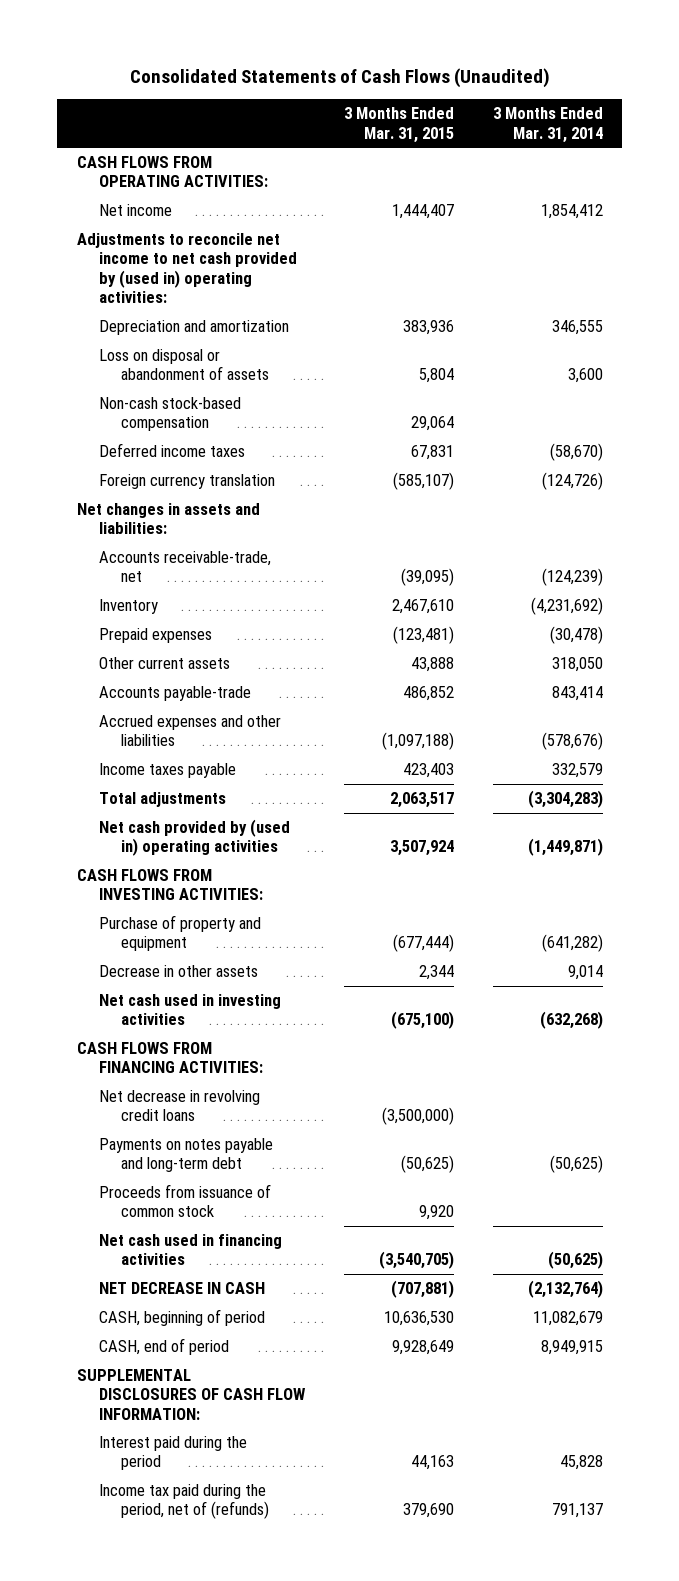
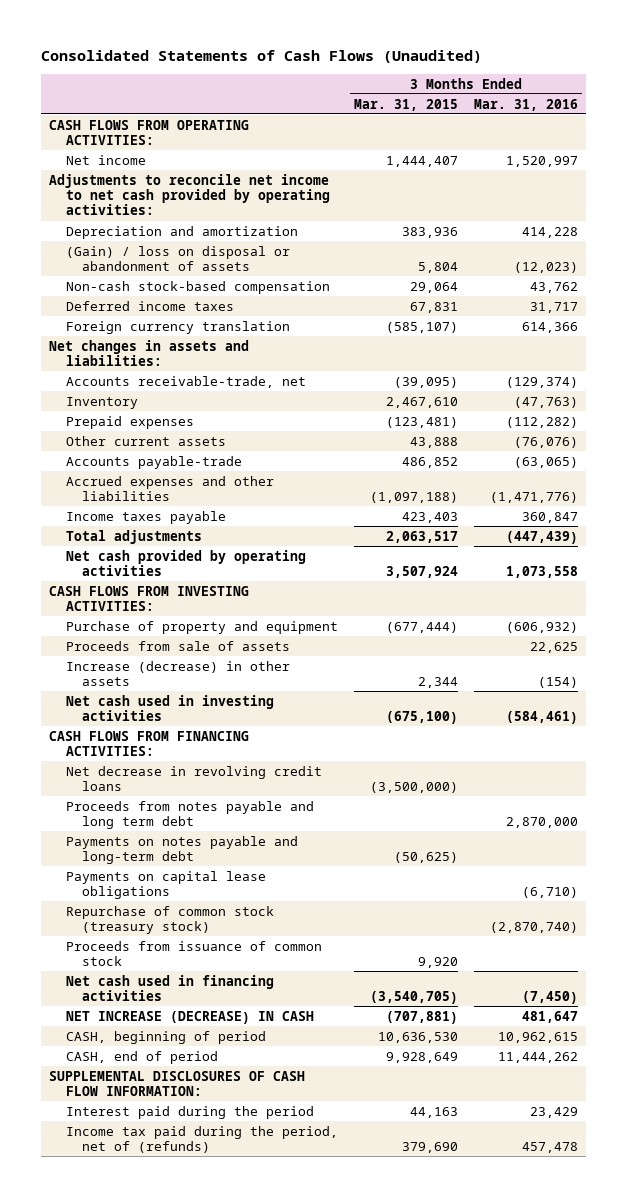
- | 3 Months Ended Mar. 31, 2015 | 3 Months Ended Mar. 31, 2014
+ | 3 Months Ended Mar. 31, 2015 | 3 Months Ended Mar. 31, 2016
- Adjustments to reconcile net income to net cash provided by (used in) operating activities:
+ Adjustments to reconcile net income to net cash provided by operating activities:
- Loss on disposal or abandonment of assets | 5,804 | 3,600
+ (Gain) / loss on disposal or abandonment of assets | 5,804 | (12,023)
- Net cash provided by (used in) operating activities | 3,507,924 | (1,449,871)
+ Net cash provided by operating activities | 3,507,924 | 1,073,558
- Decrease in other assets | 2,344 | 9,014
+ Proceeds from sale of assets | | 22,625
+ Increase (decrease) in other assets | 2,344 | (154)
+ Proceeds from notes payable and long term debt | | 2,870,000
+ Payments on capital lease obligations | | (6,710)
+ Repurchase of common stock (treasury stock) | | (2,870,740)
- NET DECREASE IN CASH | (707,881) | (2,132,764)
+ NET INCREASE (DECREASE) IN CASH | (707,881) | 481,647

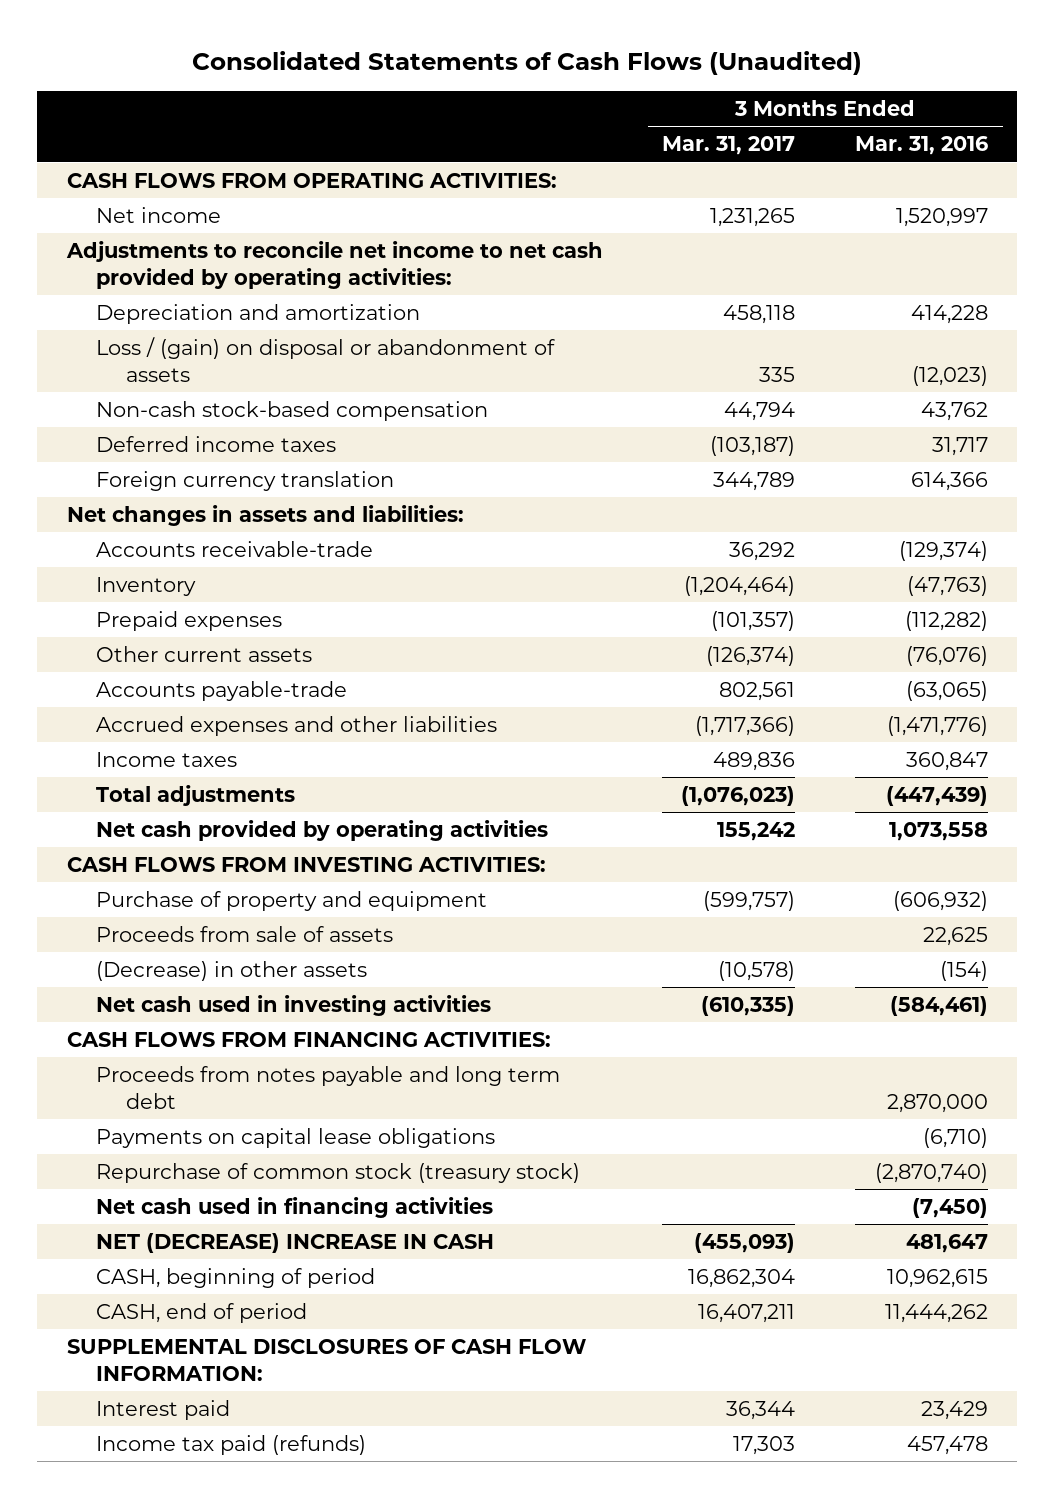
- | 3 Months Ended Mar. 31, 2015 | 3 Months Ended Mar. 31, 2016
+ | 3 Months Ended Mar. 31, 2017 | 3 Months Ended Mar. 31, 2016
- (Gain) / loss on disposal or abandonment of assets | 5,804 | (12,023)
+ Loss / (gain) on disposal or abandonment of assets | 335 | (12,023)
- Accounts receivable-trade, net | (39,095) | (129,374)
+ Accounts receivable-trade | 36,292 | (129,374)
- Income taxes payable | 423,403 | 360,847
+ Income taxes | 489,836 | 360,847
- Increase (decrease) in other assets | 2,344 | (154)
+ (Decrease) in other assets | (10,578) | (154)
- Net decrease in revolving credit loans | (3,500,000) |
- Payments on notes payable and long-term debt | (50,625) |
- Proceeds from issuance of common stock | 9,920 |
- NET INCREASE (DECREASE) IN CASH | (707,881) | 481,647
+ NET (DECREASE) INCREASE IN CASH | (455,093) | 481,647
- Interest paid during the period | 44,163 | 23,429
- Income tax paid during the period, net of (refunds) | 379,690 | 457,478
+ Interest paid | 36,344 | 23,429
+ Income tax paid (refunds) | 17,303 | 457,478

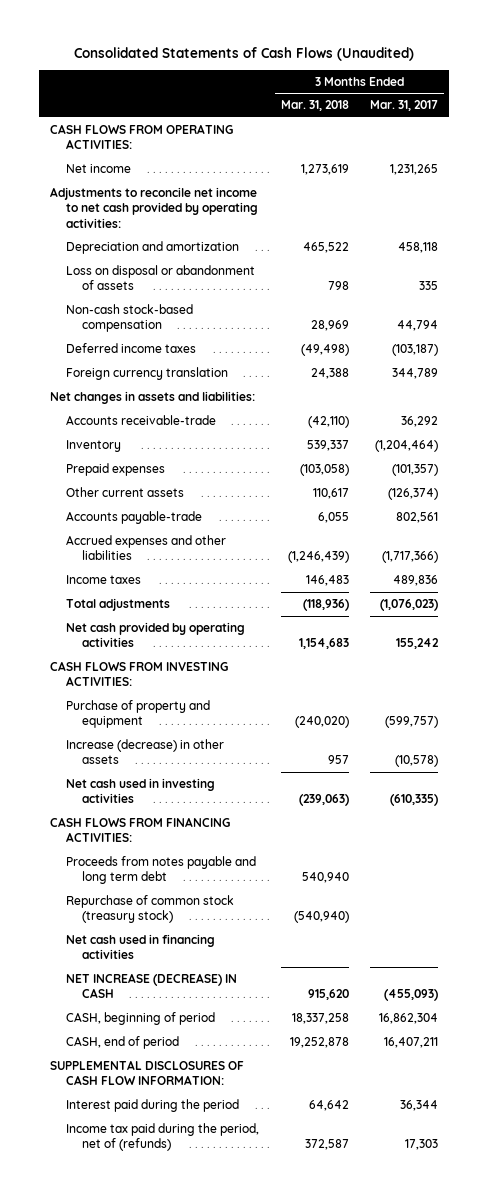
- | 3 Months Ended Mar. 31, 2017 | 3 Months Ended Mar. 31, 2016
+ | 3 Months Ended Mar. 31, 2018 | 3 Months Ended Mar. 31, 2017
- Loss / (gain) on disposal or abandonment of assets | 335 | (12,023)
+ Loss on disposal or abandonment of assets | 798 | 335
- Proceeds from sale of assets | | 22,625
- (Decrease) in other assets | (10,578) | (154)
+ Increase (decrease) in other assets | 957 | (10,578)
- Payments on capital lease obligations | | (6,710)
- NET (DECREASE) INCREASE IN CASH | (455,093) | 481,647
+ NET INCREASE (DECREASE) IN CASH | 915,620 | (455,093)
- Interest paid | 36,344 | 23,429
- Income tax paid (refunds) | 17,303 | 457,478
+ Interest paid during the period | 64,642 | 36,344
+ Income tax paid during the period, net of (refunds) | 372,587 | 17,303

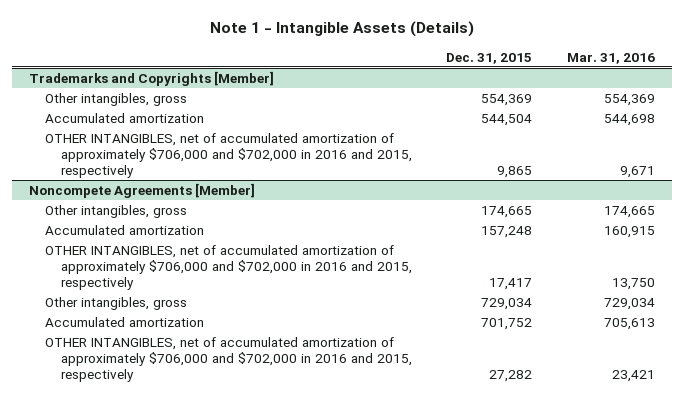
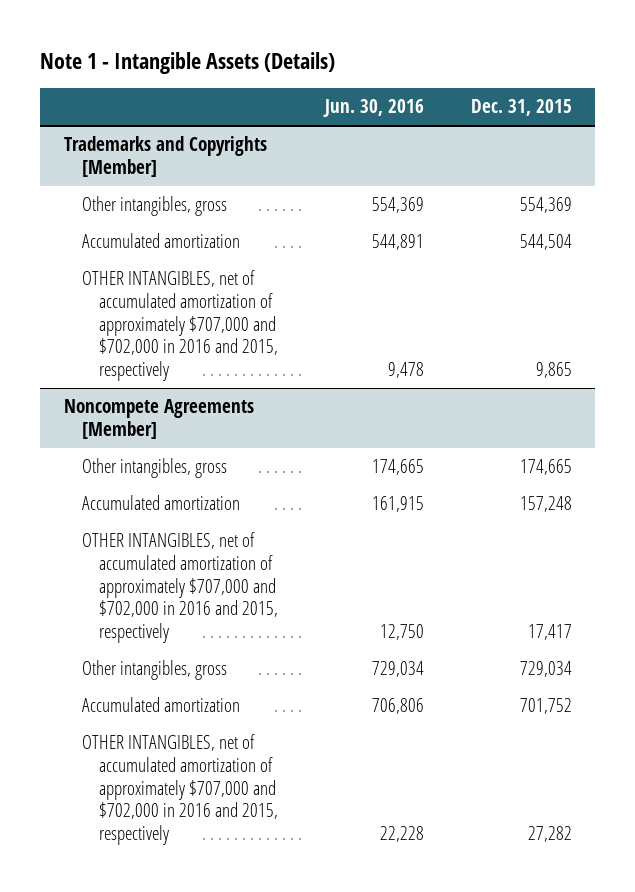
- | Dec. 31, 2015 | Mar. 31, 2016
+ | Jun. 30, 2016 | Dec. 31, 2015
@ Trademarks and Copyrights [Member]
- OTHER INTANGIBLES, net of accumulated amortization of approximately $706,000 and $702,000 in 2016 and 2015, respectively | 9,865 | 9,671
+ OTHER INTANGIBLES, net of accumulated amortization of approximately $707,000 and $702,000 in 2016 and 2015, respectively | 9,478 | 9,865
@ Noncompete Agreements [Member]
- OTHER INTANGIBLES, net of accumulated amortization of approximately $706,000 and $702,000 in 2016 and 2015, respectively | 17,417 | 13,750
+ OTHER INTANGIBLES, net of accumulated amortization of approximately $707,000 and $702,000 in 2016 and 2015, respectively | 12,750 | 17,417
- OTHER INTANGIBLES, net of accumulated amortization of approximately $706,000 and $702,000 in 2016 and 2015, respectively | 27,282 | 23,421
+ OTHER INTANGIBLES, net of accumulated amortization of approximately $707,000 and $702,000 in 2016 and 2015, respectively | 22,228 | 27,282

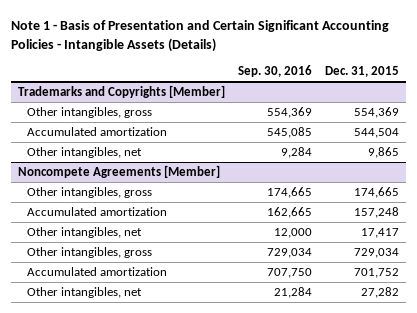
- Note 1 - Intangible Assets (Details)
+ Note 1 - Basis of Presentation and Certain Significant Accounting Policies - Intangible Assets (Details)
- | Jun. 30, 2016 | Dec. 31, 2015
+ | Sep. 30, 2016 | Dec. 31, 2015
@ Trademarks and Copyrights [Member]
- OTHER INTANGIBLES, net of accumulated amortization of approximately $707,000 and $702,000 in 2016 and 2015, respectively | 9,478 | 9,865
+ Other intangibles, net | 9,284 | 9,865
@ Noncompete Agreements [Member]
- OTHER INTANGIBLES, net of accumulated amortization of approximately $707,000 and $702,000 in 2016 and 2015, respectively | 12,750 | 17,417
+ Other intangibles, net | 12,000 | 17,417
- OTHER INTANGIBLES, net of accumulated amortization of approximately $707,000 and $702,000 in 2016 and 2015, respectively | 22,228 | 27,282
+ Other intangibles, net | 21,284 | 27,282

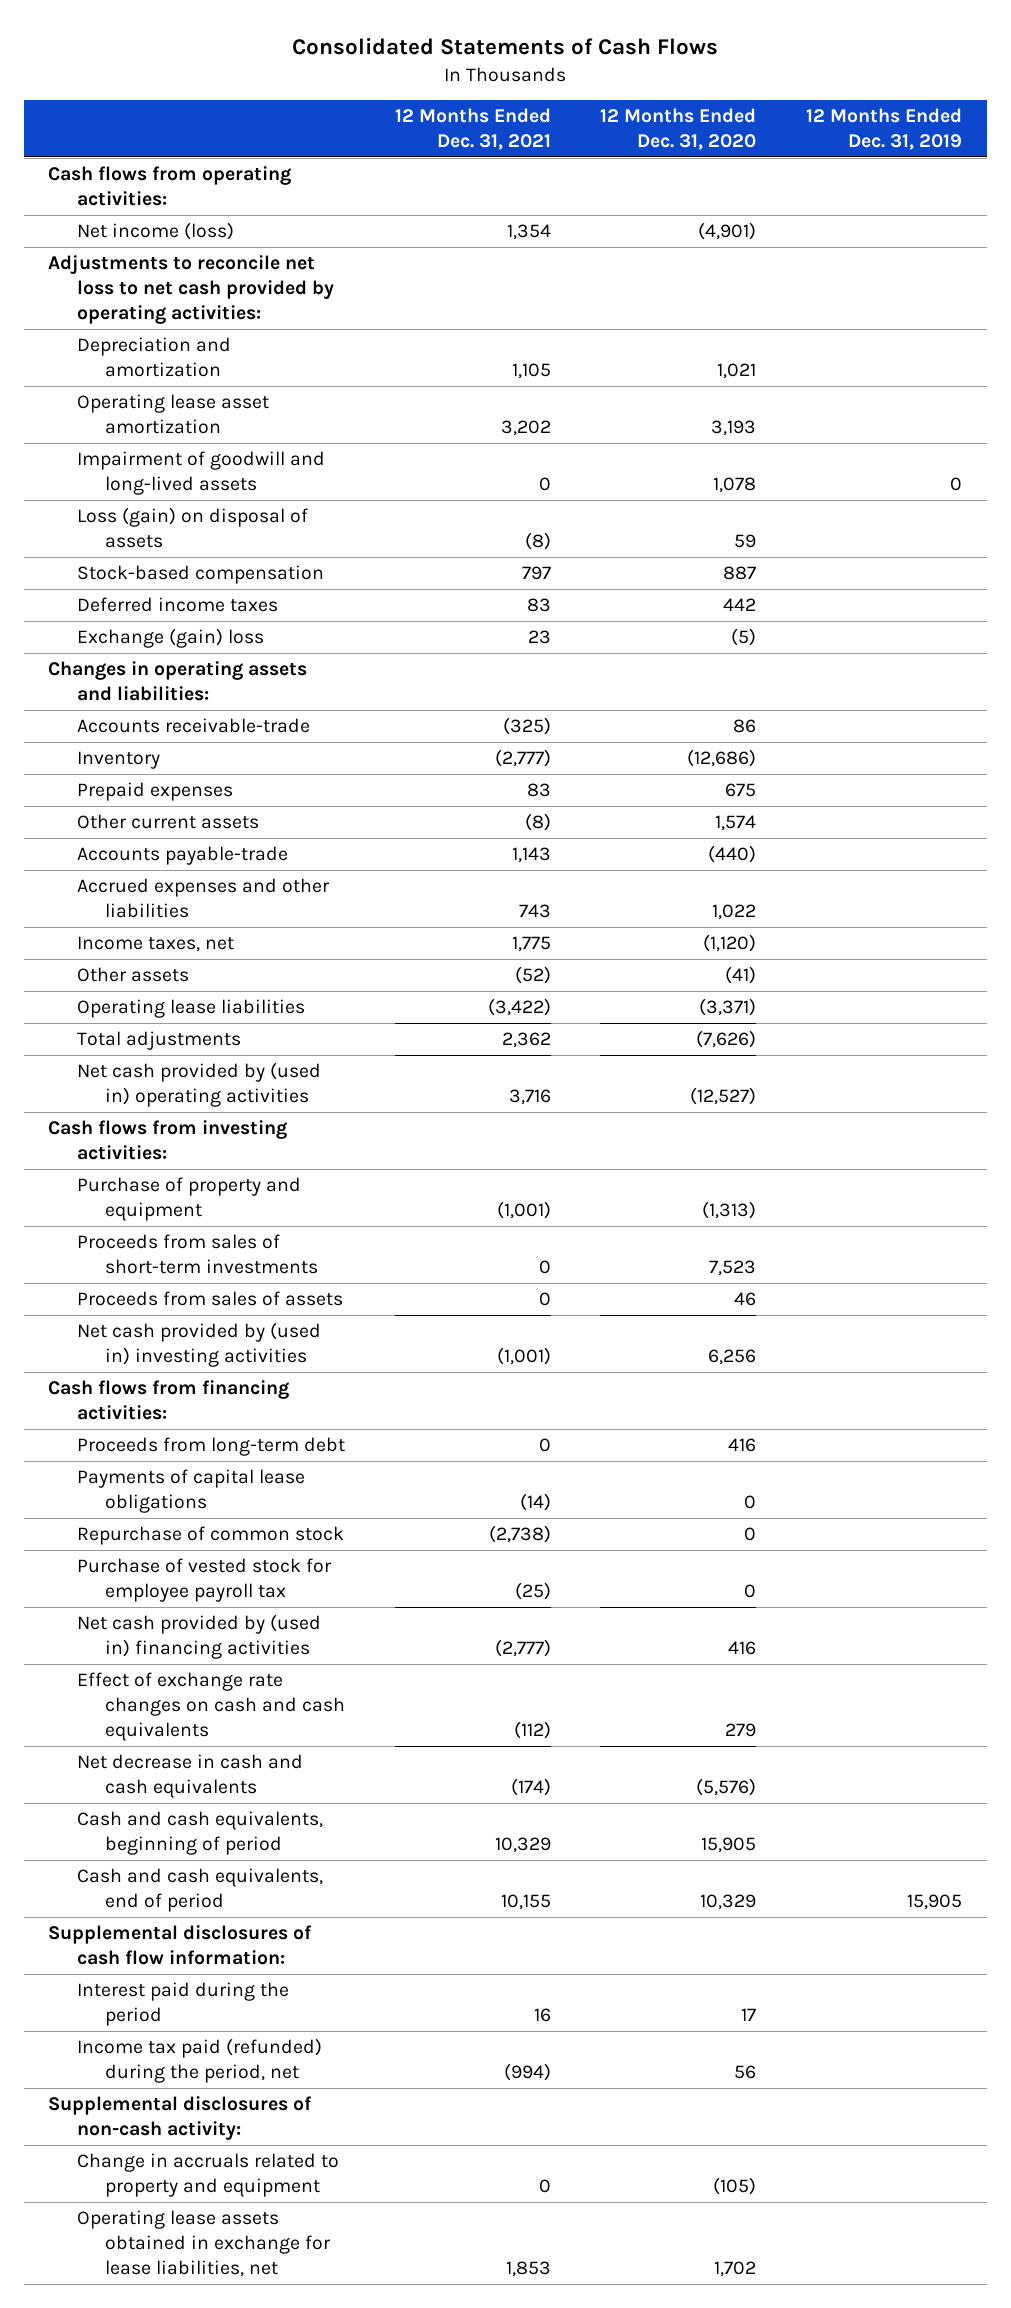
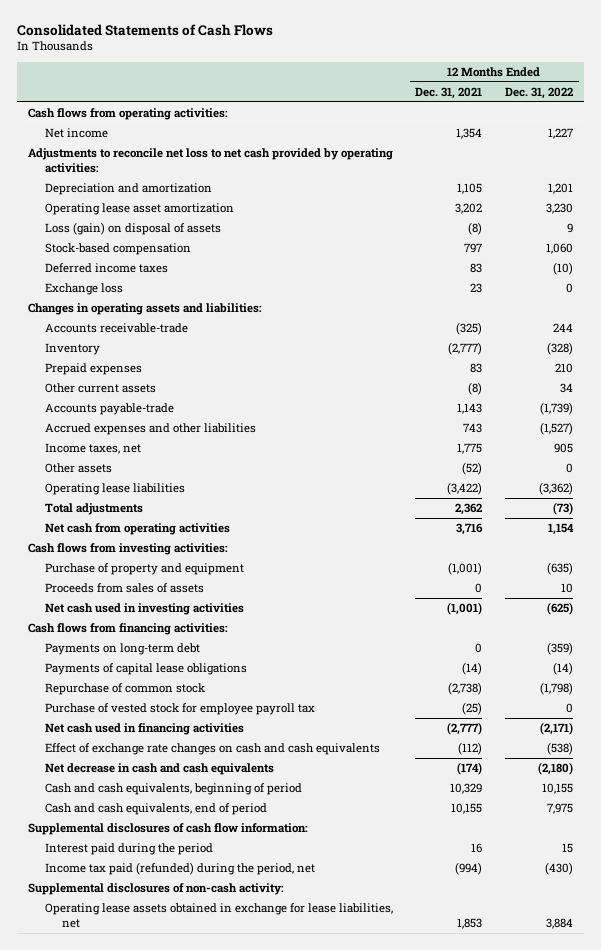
- | 12 Months Ended Dec. 31, 2021 | 12 Months Ended Dec. 31, 2020 | 12 Months Ended Dec. 31, 2019
+ | 12 Months Ended Dec. 31, 2021 | 12 Months Ended Dec. 31, 2022
- Net income (loss) | 1,354 | (4,901) |
+ Net income | 1,354 | 1,227
- Impairment of goodwill and long-lived assets | 0 | 1,078 | 0
- Exchange (gain) loss | 23 | (5) |
+ Exchange loss | 23 | 0
- Net cash provided by (used in) operating activities | 3,716 | (12,527) |
+ Net cash from operating activities | 3,716 | 1,154
- Proceeds from sales of short-term investments | 0 | 7,523 |
- Net cash provided by (used in) investing activities | (1,001) | 6,256 |
+ Net cash used in investing activities | (1,001) | (625)
- Proceeds from long-term debt | 0 | 416 |
+ Payments on long-term debt | 0 | (359)
- Net cash provided by (used in) financing activities | (2,777) | 416 |
+ Net cash used in financing activities | (2,777) | (2,171)
- Change in accruals related to property and equipment | 0 | (105) |

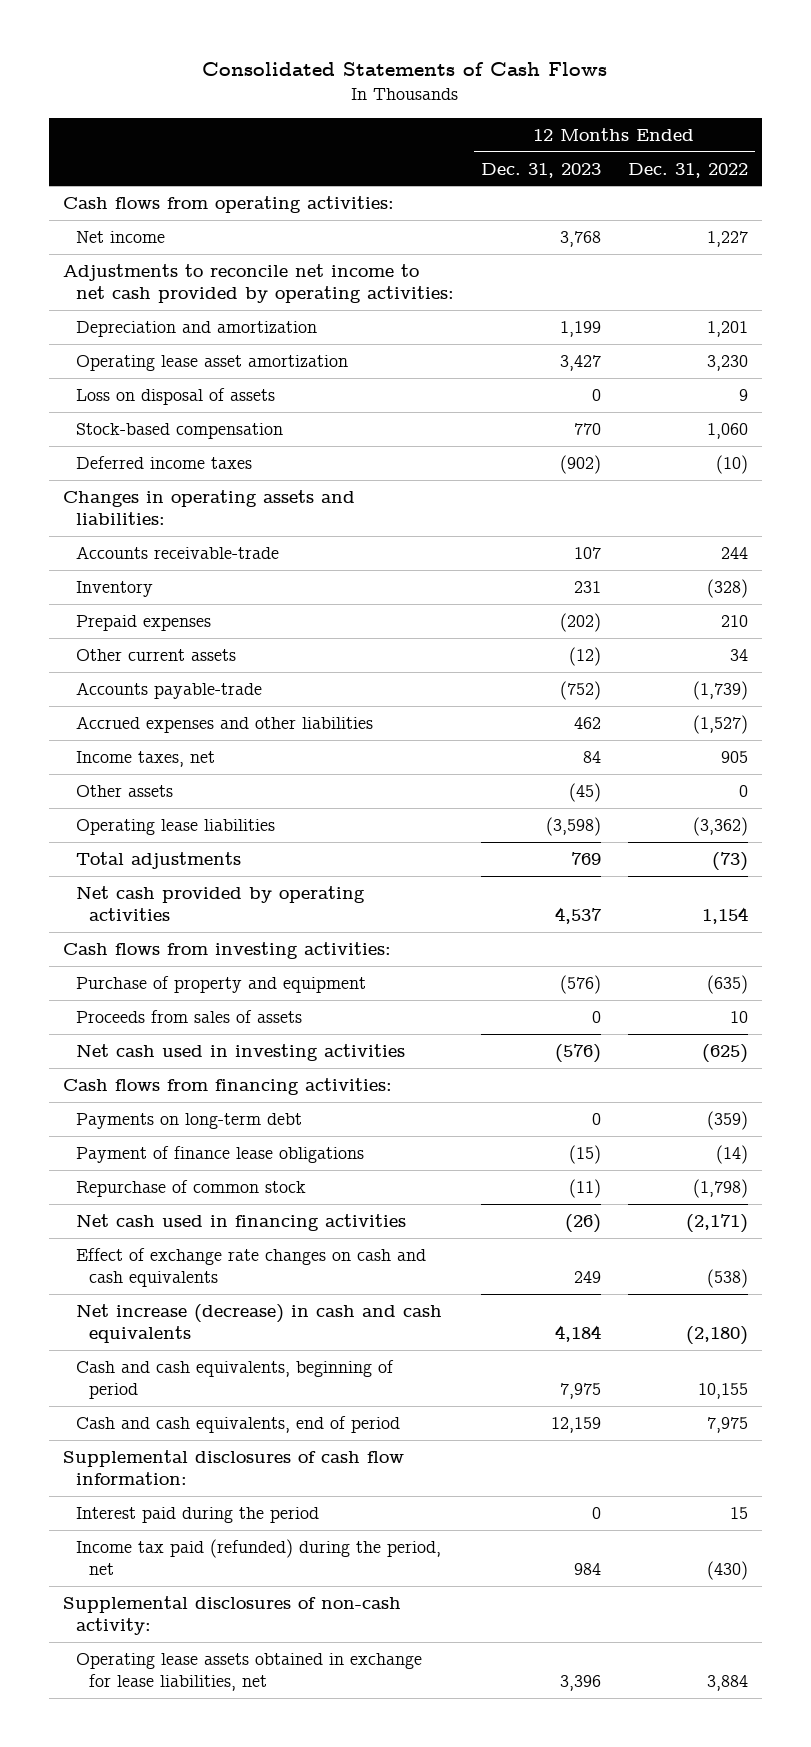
- | 12 Months Ended Dec. 31, 2021 | 12 Months Ended Dec. 31, 2022
+ | 12 Months Ended Dec. 31, 2023 | 12 Months Ended Dec. 31, 2022
- Adjustments to reconcile net loss to net cash provided by operating activities:
+ Adjustments to reconcile net income to net cash provided by operating activities:
- Loss (gain) on disposal of assets | (8) | 9
+ Loss on disposal of assets | 0 | 9
- Exchange loss | 23 | 0
- Net cash from operating activities | 3,716 | 1,154
+ Net cash provided by operating activities | 4,537 | 1,154
- Payments of capital lease obligations | (14) | (14)
+ Payment of finance lease obligations | (15) | (14)
- Purchase of vested stock for employee payroll tax | (25) | 0
- Net decrease in cash and cash equivalents | (174) | (2,180)
+ Net increase (decrease) in cash and cash equivalents | 4,184 | (2,180)

